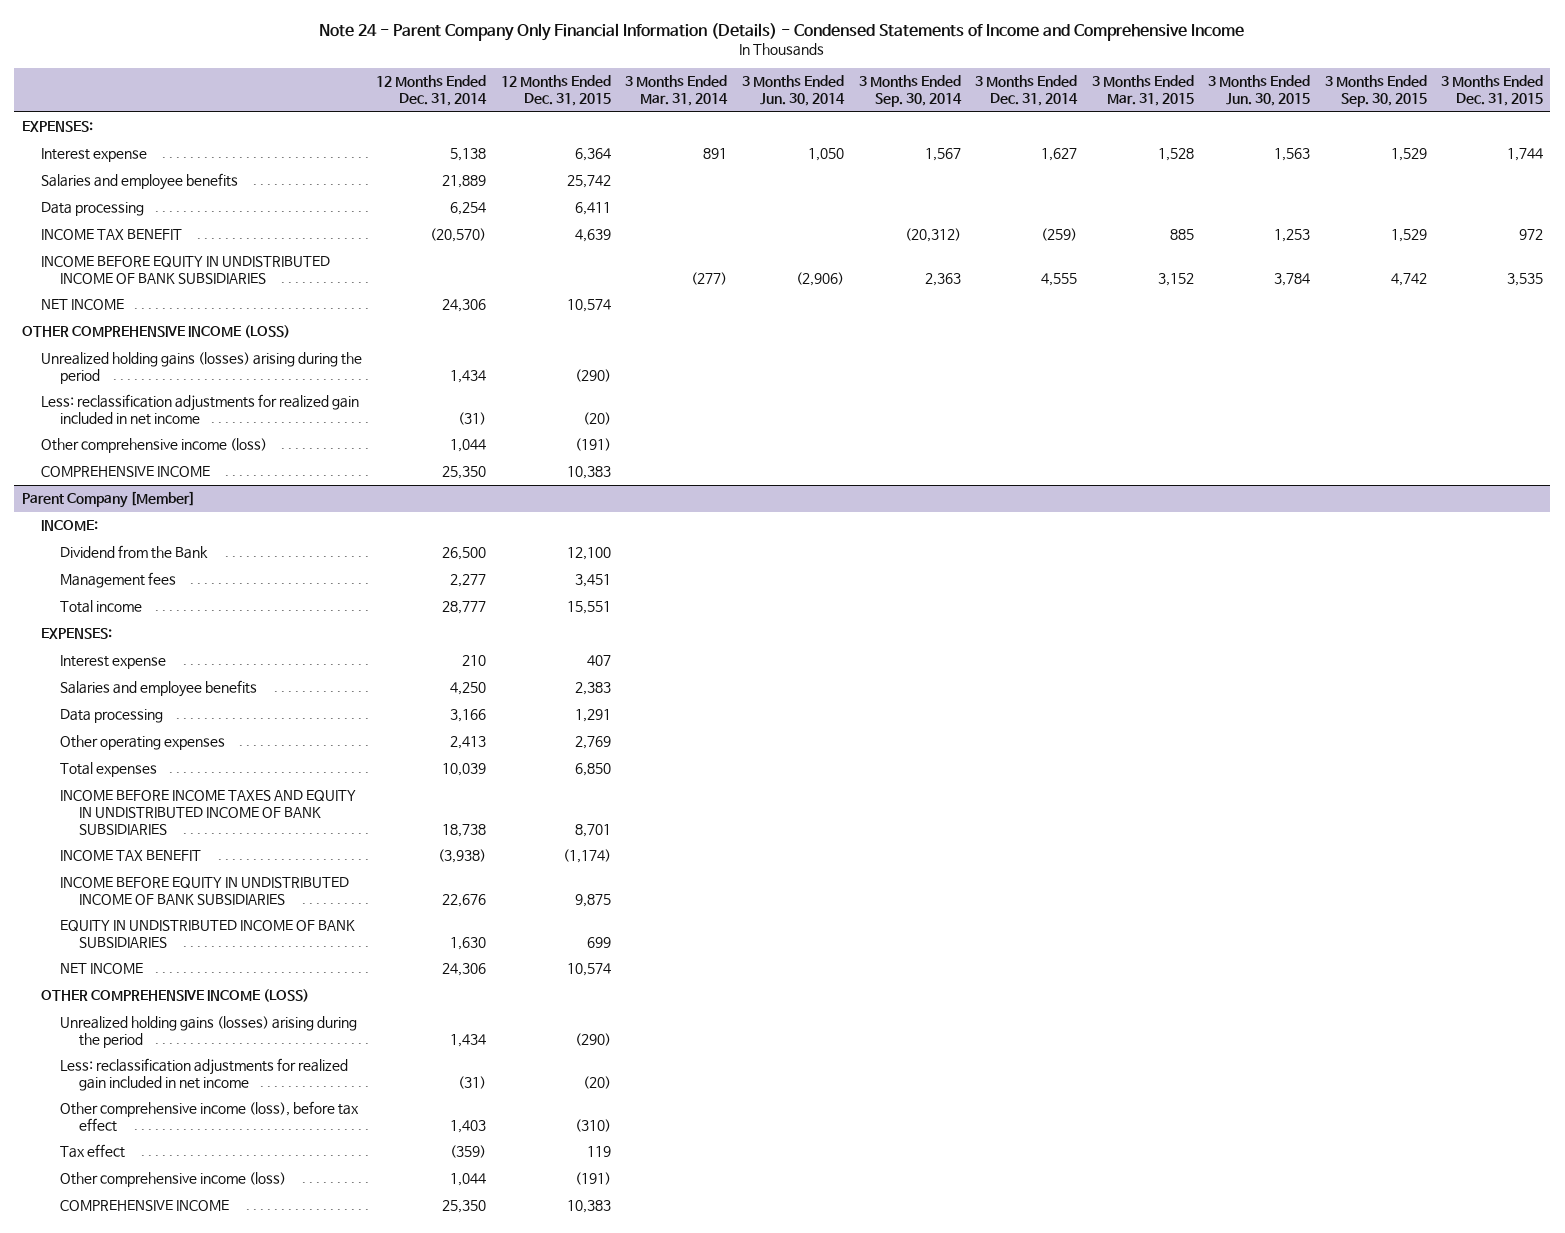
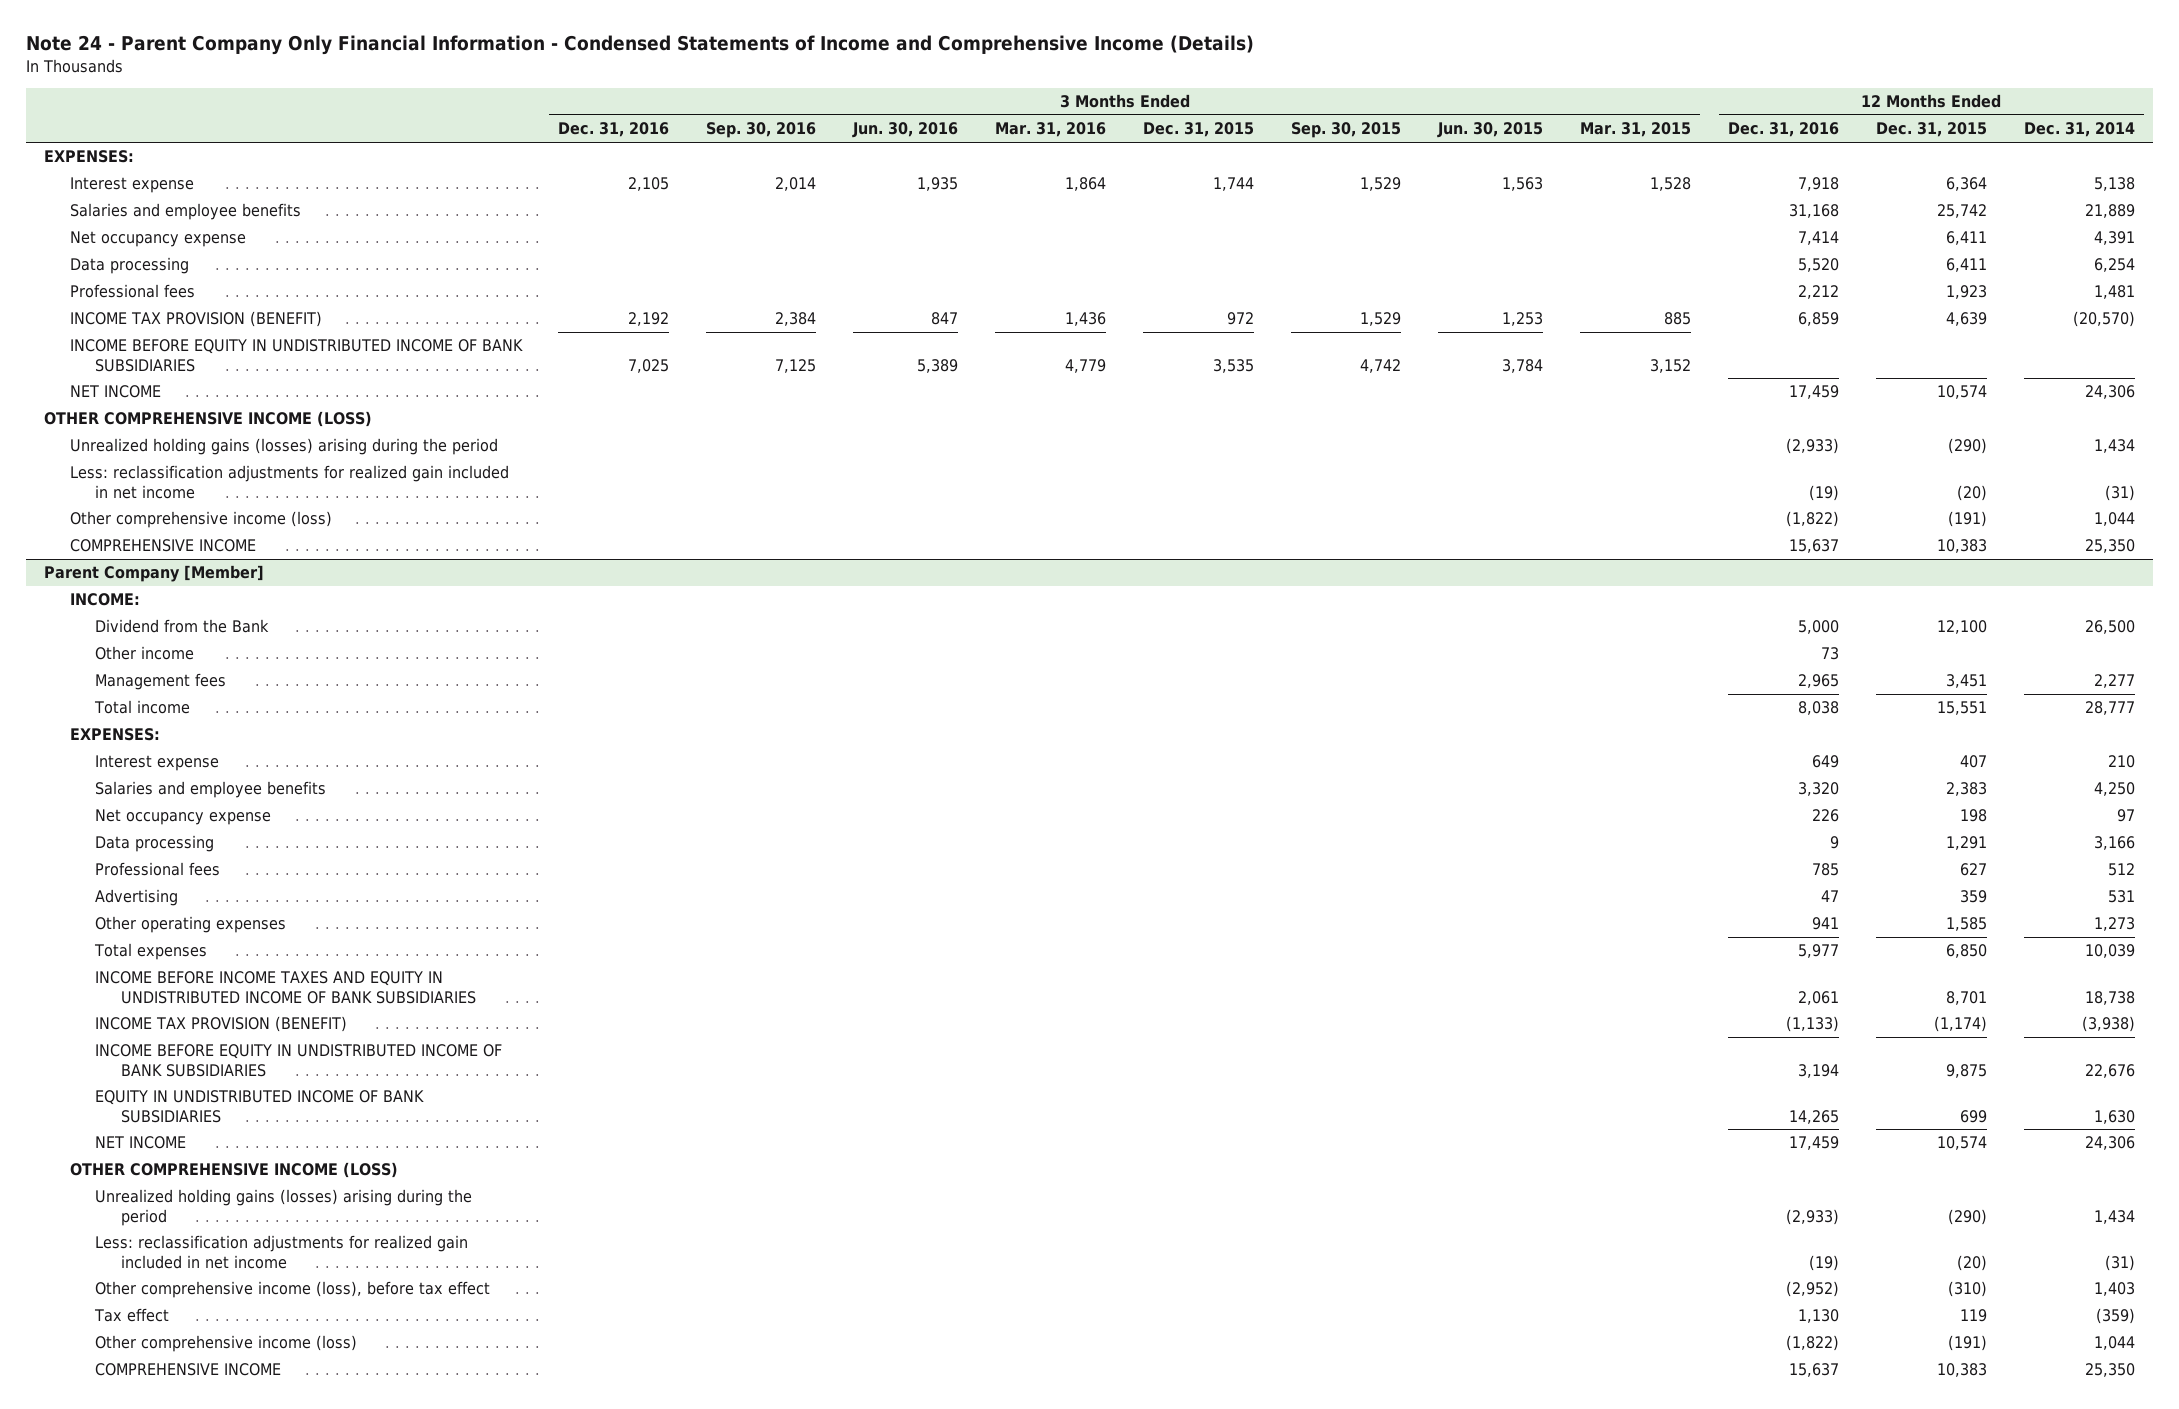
- Note 24 - Parent Company Only Financial Information (Details) - Condensed Statements of Income and Comprehensive Income
+ Note 24 - Parent Company Only Financial Information - Condensed Statements of Income and Comprehensive Income (Details)
- | 12 Months Ended Dec. 31, 2014 | 12 Months Ended Dec. 31, 2015 | 3 Months Ended Mar. 31, 2014 | 3 Months Ended Jun. 30, 2014 | 3 Months Ended Sep. 30, 2014 | 3 Months Ended Dec. 31, 2014 | 3 Months Ended Mar. 31, 2015 | 3 Months Ended Jun. 30, 2015 | 3 Months Ended Sep. 30, 2015 | 3 Months Ended Dec. 31, 2015
+ | 3 Months Ended Dec. 31, 2016 | 3 Months Ended Sep. 30, 2016 | 3 Months Ended Jun. 30, 2016 | 3 Months Ended Mar. 31, 2016 | 3 Months Ended Dec. 31, 2015 | 3 Months Ended Sep. 30, 2015 | 3 Months Ended Jun. 30, 2015 | 3 Months Ended Mar. 31, 2015 | 12 Months Ended Dec. 31, 2016 | 12 Months Ended Dec. 31, 2015 | 12 Months Ended Dec. 31, 2014
+ Net occupancy expense | | | | | | | | | 7,414 | 6,411 | 4,391
- INCOME TAX BENEFIT | (20,570) | 4,639 | | | (20,312) | (259) | 885 | 1,253 | 1,529 | 972
+ Professional fees | | | | | | | | | 2,212 | 1,923 | 1,481
+ INCOME TAX PROVISION (BENEFIT) | 2,192 | 2,384 | 847 | 1,436 | 972 | 1,529 | 1,253 | 885 | 6,859 | 4,639 | (20,570)
@ Parent Company [Member]
+ Other income | | | | | | | | | 73 | |
+ Net occupancy expense | | | | | | | | | 226 | 198 | 97
- Other operating expenses | 2,413 | 2,769 | | | | | | | |
+ Professional fees | | | | | | | | | 785 | 627 | 512
+ Advertising | | | | | | | | | 47 | 359 | 531
+ Other operating expenses | | | | | | | | | 941 | 1,585 | 1,273
- INCOME TAX BENEFIT | (3,938) | (1,174) | | | | | | | |
+ INCOME TAX PROVISION (BENEFIT) | | | | | | | | | (1,133) | (1,174) | (3,938)

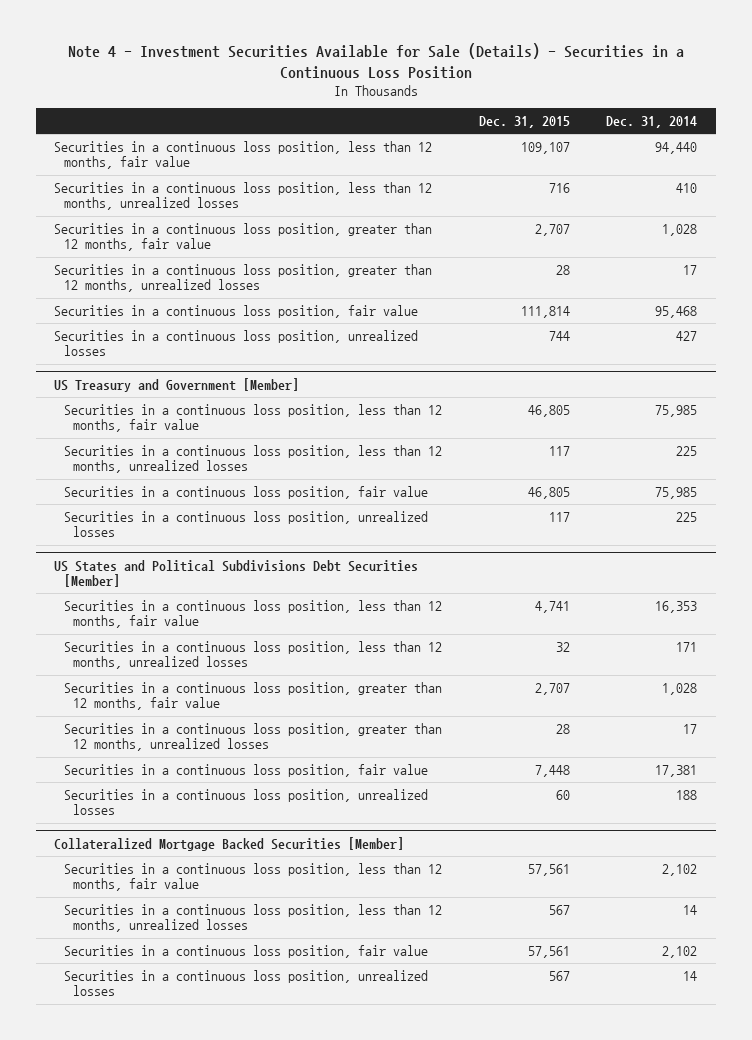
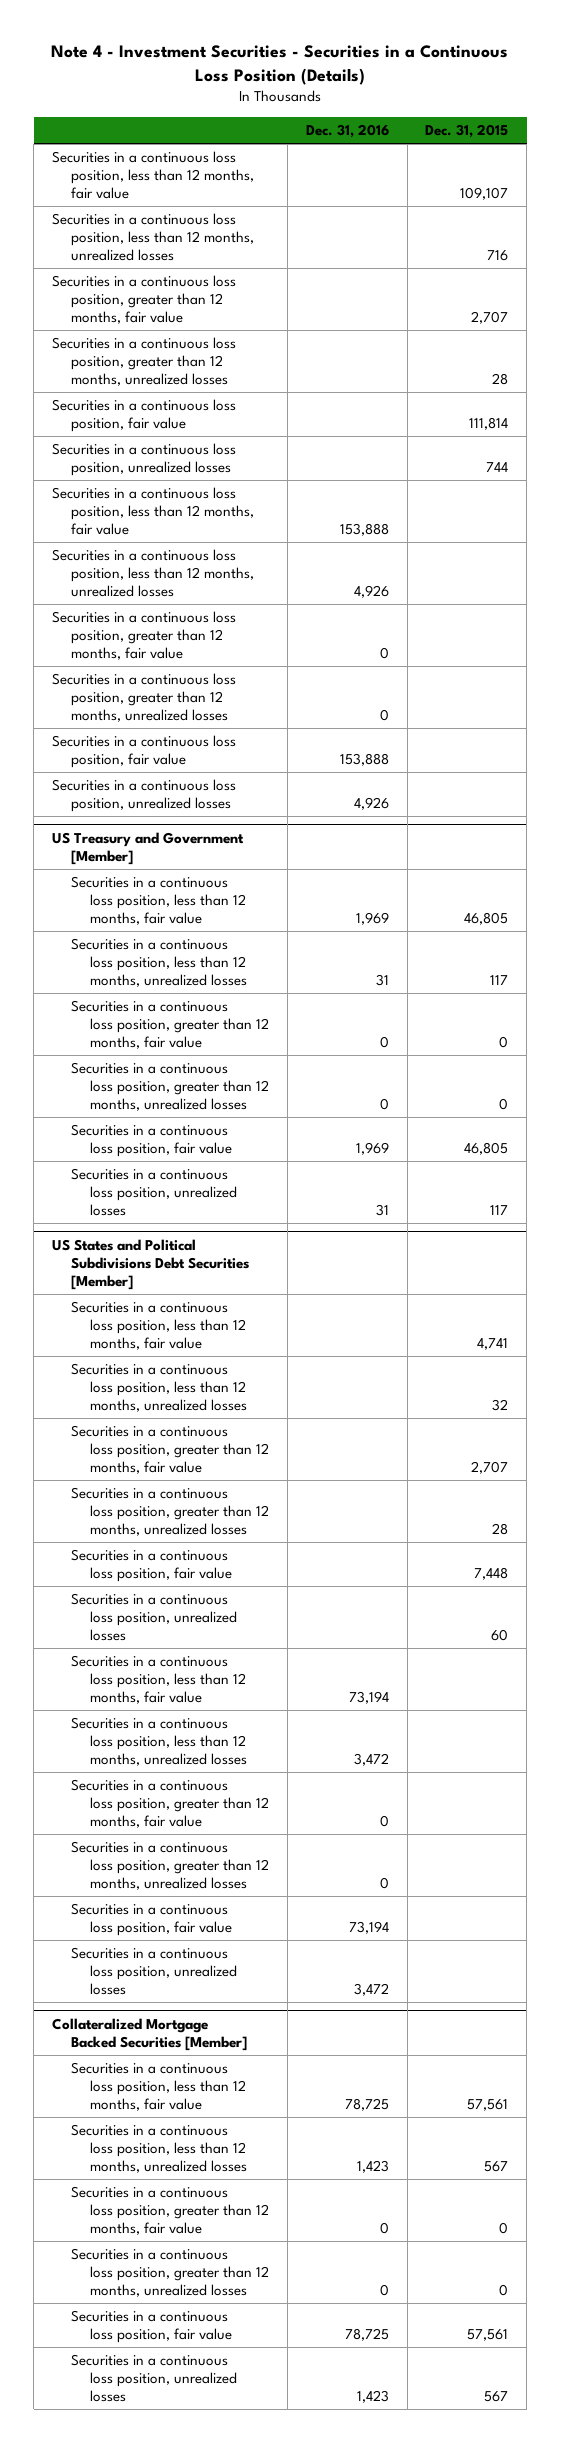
- Note 4 - Investment Securities Available for Sale (Details) - Securities in a Continuous Loss Position
+ Note 4 - Investment Securities - Securities in a Continuous Loss Position (Details)
- | Dec. 31, 2015 | Dec. 31, 2014
+ | Dec. 31, 2016 | Dec. 31, 2015
+ Securities in a continuous loss position, less than 12 months, fair value | 153,888 |
+ Securities in a continuous loss position, less than 12 months, unrealized losses | 4,926 |
+ Securities in a continuous loss position, greater than 12 months, fair value | 0 |
+ Securities in a continuous loss position, greater than 12 months, unrealized losses | 0 |
+ Securities in a continuous loss position, fair value | 153,888 |
+ Securities in a continuous loss position, unrealized losses | 4,926 |
@ US Treasury and Government [Member]
+ Securities in a continuous loss position, greater than 12 months, fair value | 0 | 0
+ Securities in a continuous loss position, greater than 12 months, unrealized losses | 0 | 0
@ US States and Political Subdivisions Debt Securities [Member]
+ Securities in a continuous loss position, less than 12 months, fair value | 73,194 |
+ Securities in a continuous loss position, less than 12 months, unrealized losses | 3,472 |
+ Securities in a continuous loss position, greater than 12 months, fair value | 0 |
+ Securities in a continuous loss position, greater than 12 months, unrealized losses | 0 |
+ Securities in a continuous loss position, fair value | 73,194 |
+ Securities in a continuous loss position, unrealized losses | 3,472 |
@ Collateralized Mortgage Backed Securities [Member]
+ Securities in a continuous loss position, greater than 12 months, fair value | 0 | 0
+ Securities in a continuous loss position, greater than 12 months, unrealized losses | 0 | 0

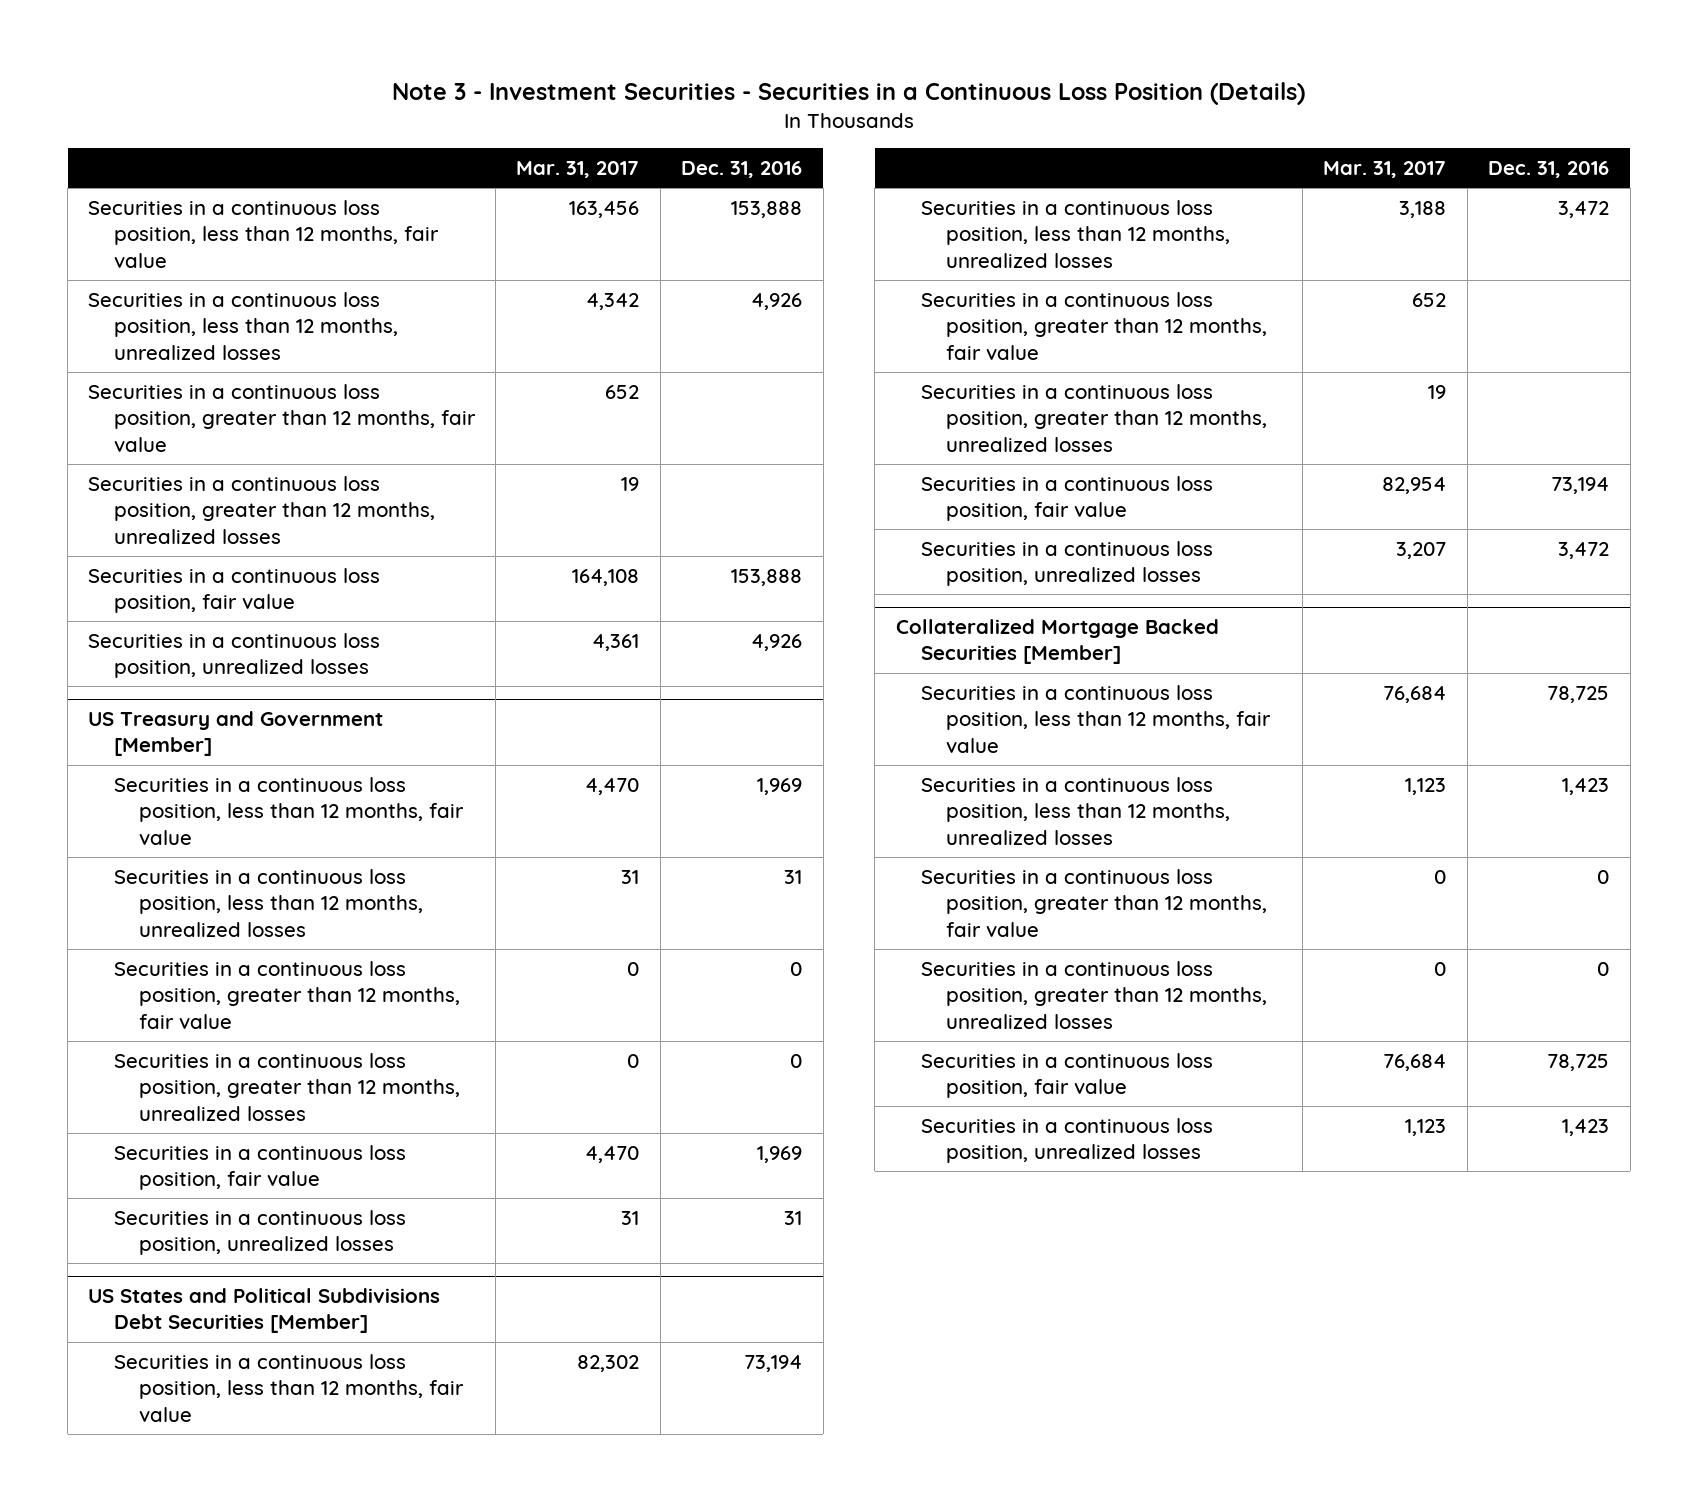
- Note 4 - Investment Securities - Securities in a Continuous Loss Position (Details)
+ Note 3 - Investment Securities - Securities in a Continuous Loss Position (Details)
- | Dec. 31, 2016 | Dec. 31, 2015
+ | Mar. 31, 2017 | Dec. 31, 2016
- Securities in a continuous loss position, less than 12 months, fair value | | 109,107
- Securities in a continuous loss position, less than 12 months, unrealized losses | | 716
- Securities in a continuous loss position, fair value | | 111,814
- Securities in a continuous loss position, unrealized losses | | 744
- Securities in a continuous loss position, greater than 12 months, fair value | 0 |
- Securities in a continuous loss position, greater than 12 months, unrealized losses | 0 |
moved down: Securities in a continuous loss position, greater than 12 months, fair value | 652 |
moved down: Securities in a continuous loss position, greater than 12 months, unrealized losses | 19 |
@ US States and Political Subdivisions Debt Securities [Member]
- Securities in a continuous loss position, less than 12 months, fair value | | 4,741
- Securities in a continuous loss position, less than 12 months, unrealized losses | | 32
- Securities in a continuous loss position, fair value | | 7,448
- Securities in a continuous loss position, unrealized losses | | 60
- Securities in a continuous loss position, greater than 12 months, fair value | 0 |
- Securities in a continuous loss position, greater than 12 months, unrealized losses | 0 |
moved down: Securities in a continuous loss position, greater than 12 months, fair value | 652 |
moved down: Securities in a continuous loss position, greater than 12 months, unrealized losses | 19 |

